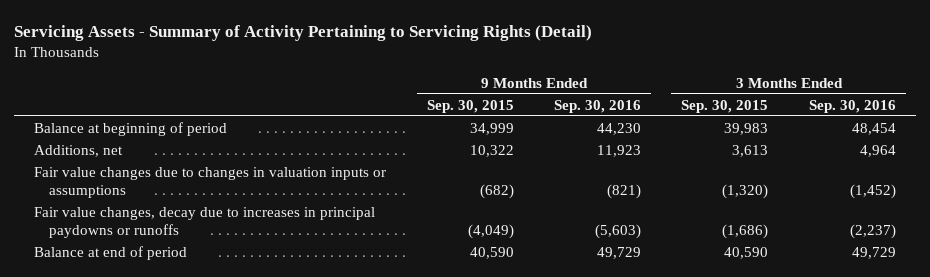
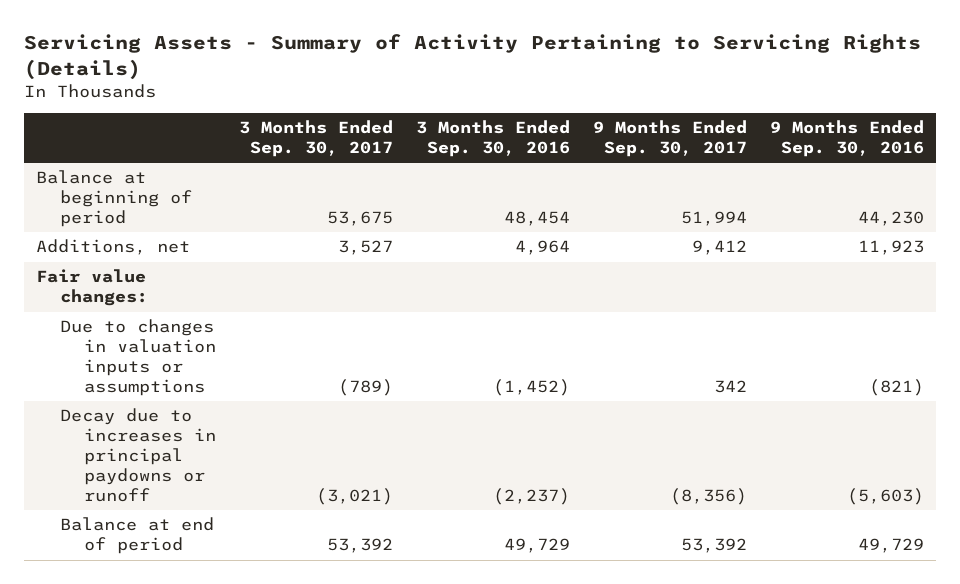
- Servicing Assets - Summary of Activity Pertaining to Servicing Rights (Detail)
+ Servicing Assets - Summary of Activity Pertaining to Servicing Rights (Details)
- | 9 Months Ended Sep. 30, 2015 | 9 Months Ended Sep. 30, 2016 | 3 Months Ended Sep. 30, 2015 | 3 Months Ended Sep. 30, 2016
+ | 3 Months Ended Sep. 30, 2017 | 3 Months Ended Sep. 30, 2016 | 9 Months Ended Sep. 30, 2017 | 9 Months Ended Sep. 30, 2016
- Fair value changes due to changes in valuation inputs or assumptions | (682) | (821) | (1,320) | (1,452)
- Fair value changes, decay due to increases in principal paydowns or runoffs | (4,049) | (5,603) | (1,686) | (2,237)
+ Fair value changes:
+ Due to changes in valuation inputs or assumptions | (789) | (1,452) | 342 | (821)
+ Decay due to increases in principal paydowns or runoff | (3,021) | (2,237) | (8,356) | (5,603)

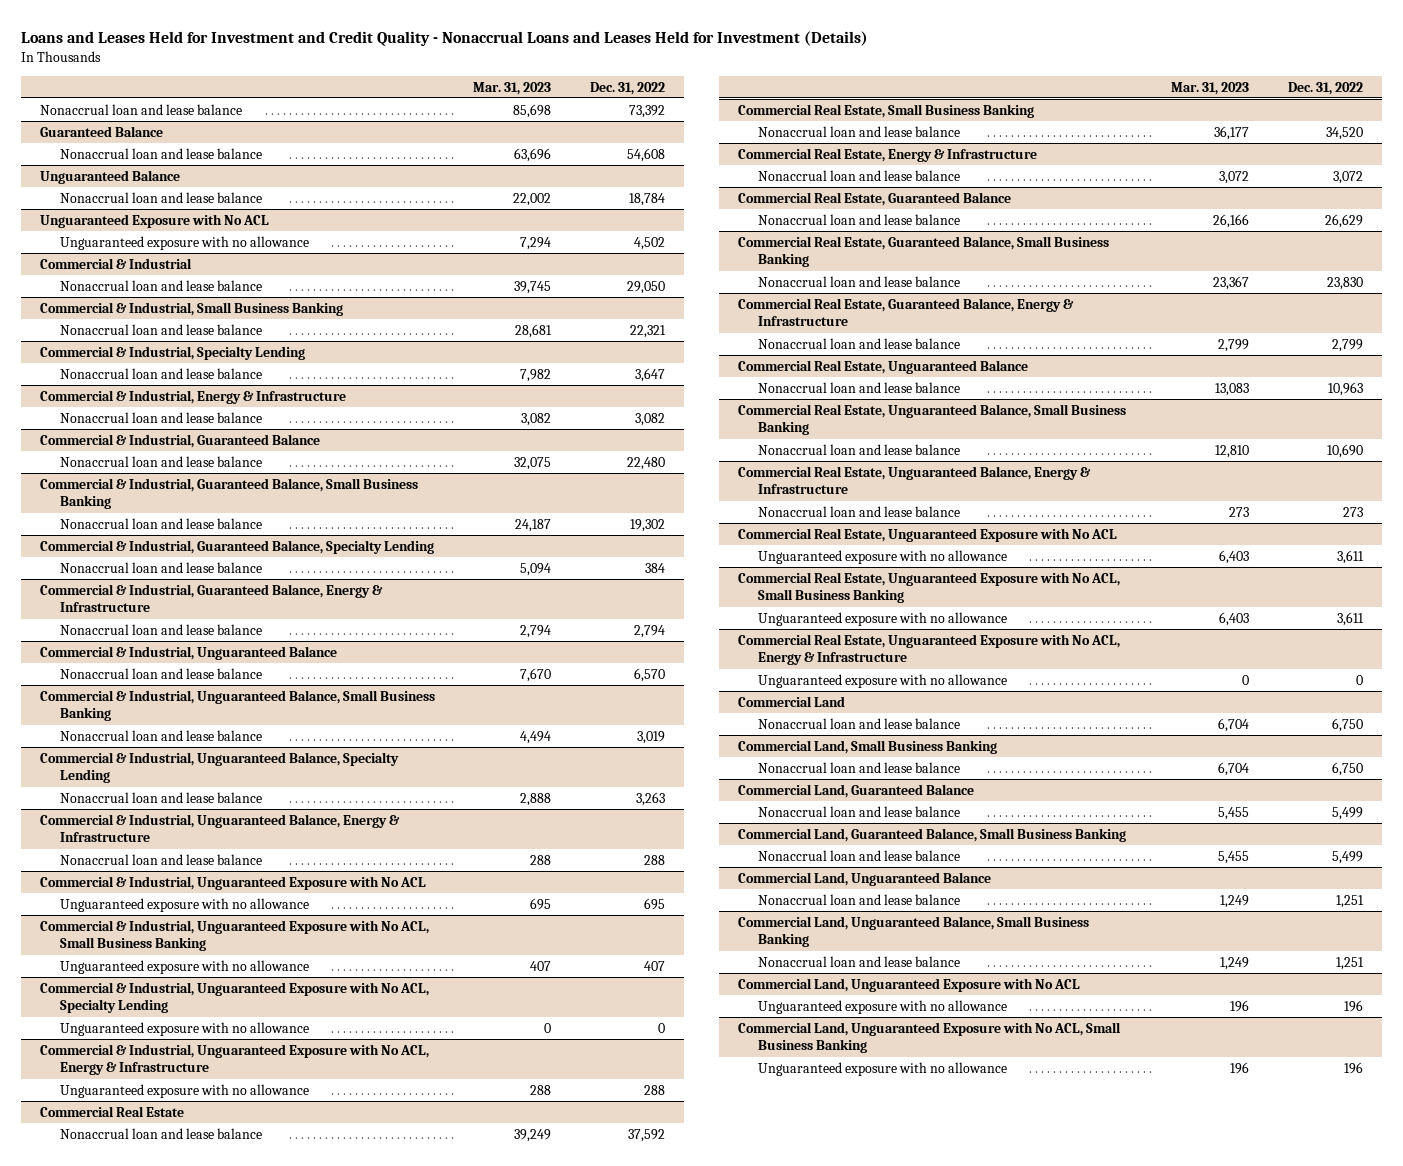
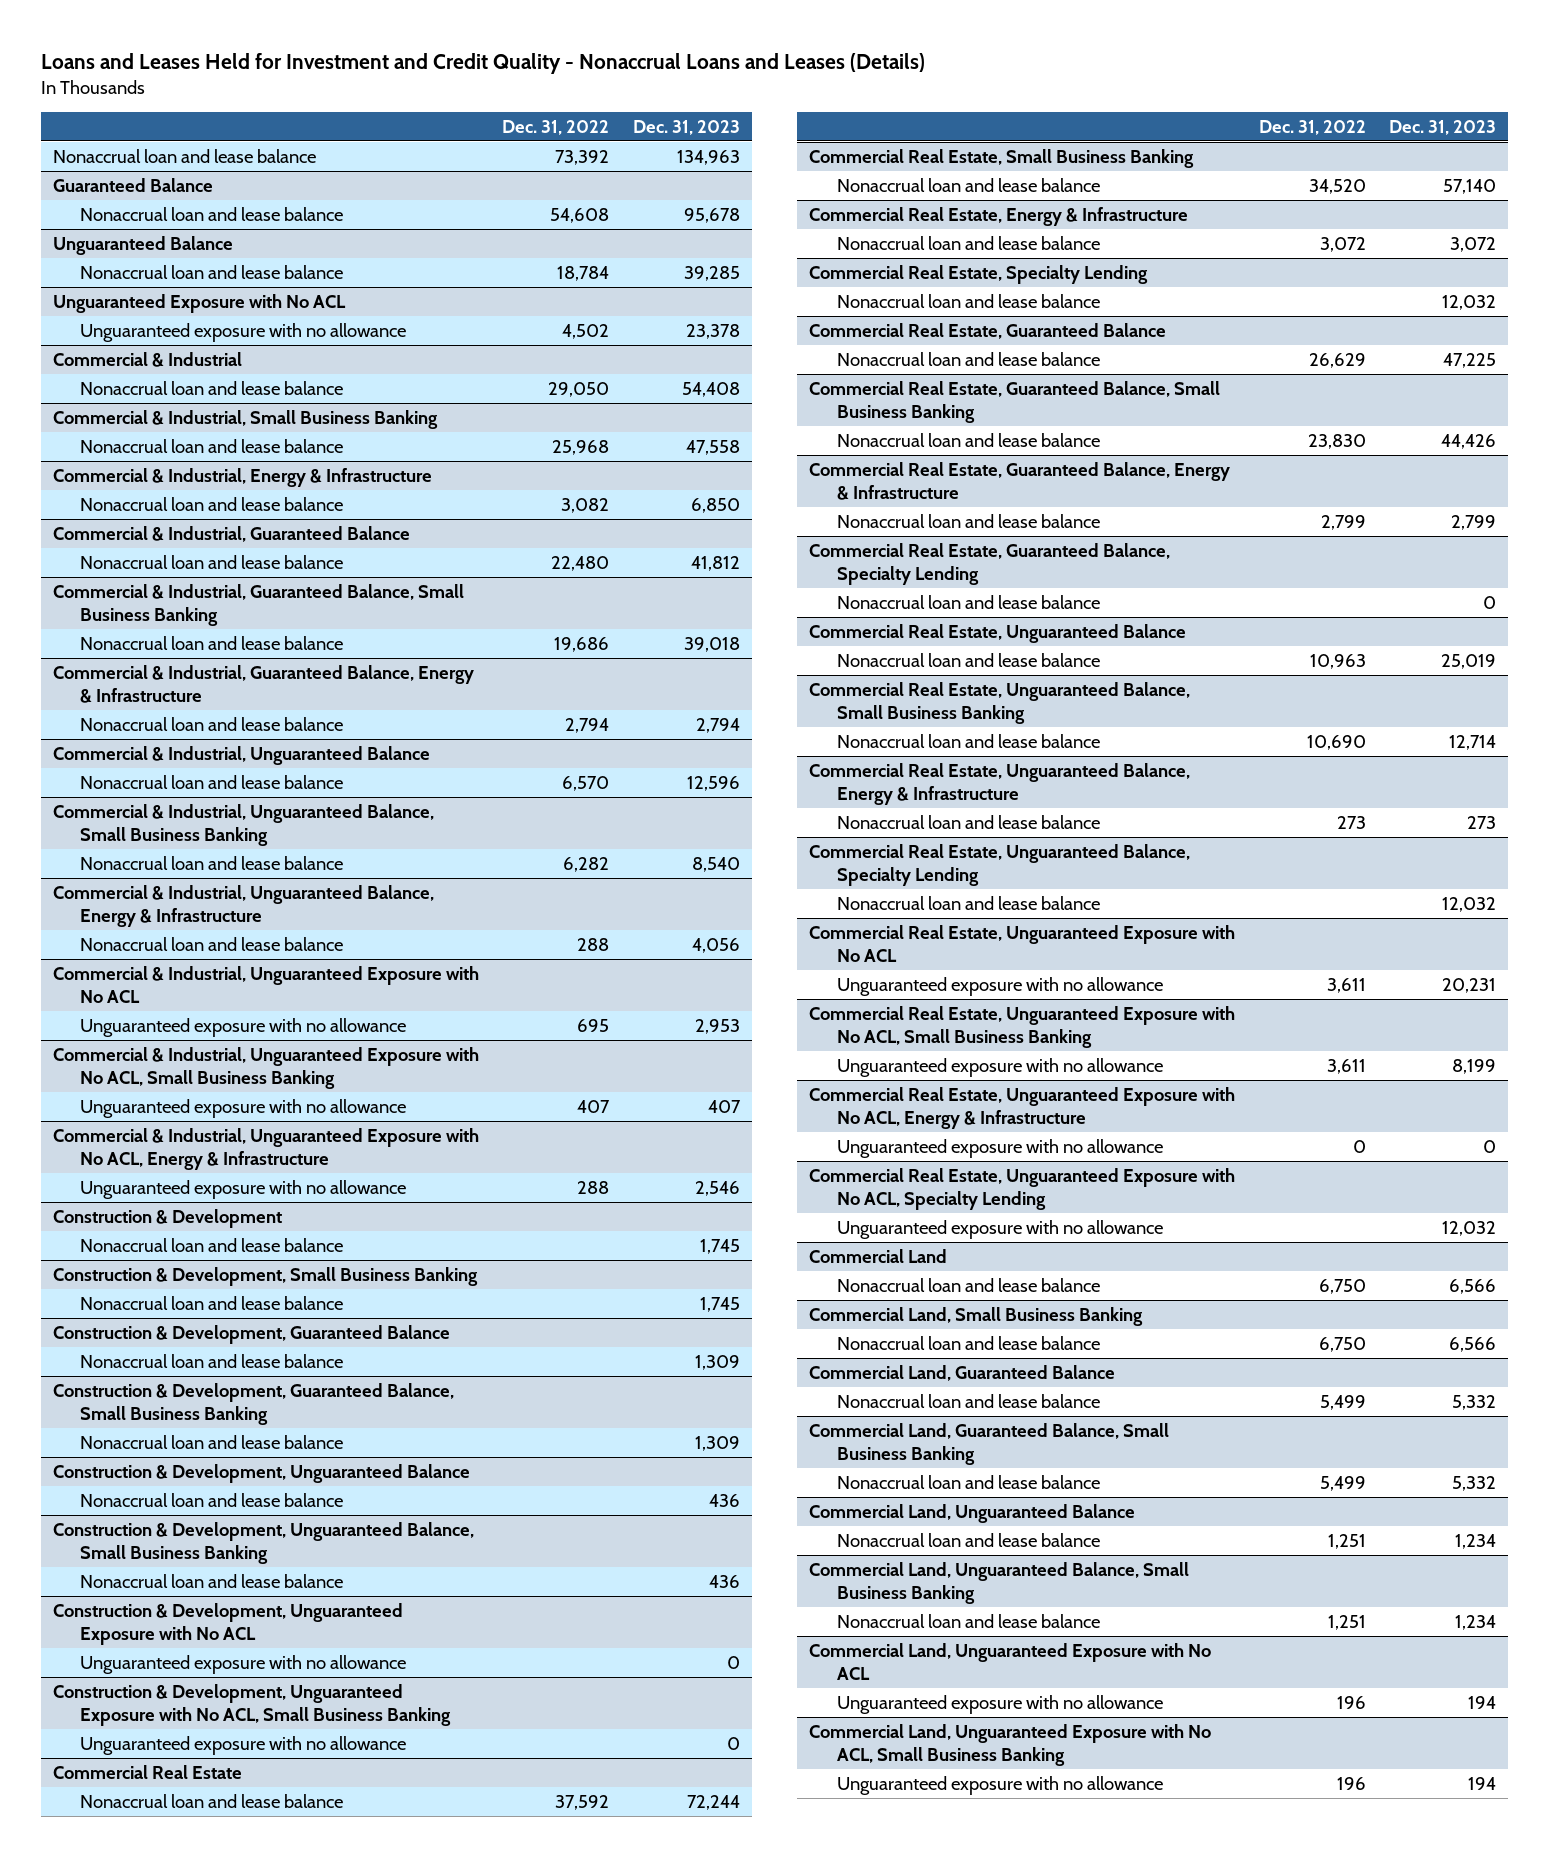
- Loans and Leases Held for Investment and Credit Quality - Nonaccrual Loans and Leases Held for Investment (Details)
+ Loans and Leases Held for Investment and Credit Quality - Nonaccrual Loans and Leases (Details)
- | Mar. 31, 2023 | Dec. 31, 2022
+ | Dec. 31, 2022 | Dec. 31, 2023
@ Commercial & Industrial, Small Business Banking
- Nonaccrual loan and lease balance | 28,681 | 22,321
- Commercial & Industrial, Specialty Lending
- Nonaccrual loan and lease balance | 7,982 | 3,647
@ Commercial & Industrial, Small Business Banking
+ Nonaccrual loan and lease balance | 25,968 | 47,558
@ Commercial & Industrial, Guaranteed Balance, Small Business Banking
- Nonaccrual loan and lease balance | 24,187 | 19,302
- Commercial & Industrial, Guaranteed Balance, Specialty Lending
- Nonaccrual loan and lease balance | 5,094 | 384
@ Commercial & Industrial, Guaranteed Balance, Small Business Banking
+ Nonaccrual loan and lease balance | 19,686 | 39,018
@ Commercial & Industrial, Unguaranteed Balance, Small Business Banking
- Nonaccrual loan and lease balance | 4,494 | 3,019
- Commercial & Industrial, Unguaranteed Balance, Specialty Lending
- Nonaccrual loan and lease balance | 2,888 | 3,263
@ Commercial & Industrial, Unguaranteed Balance, Small Business Banking
+ Nonaccrual loan and lease balance | 6,282 | 8,540
- Commercial & Industrial, Unguaranteed Exposure with No ACL, Specialty Lending
- Unguaranteed exposure with no allowance | 0 | 0
+ Construction & Development
+ Nonaccrual loan and lease balance | | 1,745
+ Construction & Development, Small Business Banking
+ Nonaccrual loan and lease balance | | 1,745
+ Construction & Development, Guaranteed Balance
+ Nonaccrual loan and lease balance | | 1,309
+ Construction & Development, Guaranteed Balance, Small Business Banking
+ Nonaccrual loan and lease balance | | 1,309
+ Construction & Development, Unguaranteed Balance
+ Nonaccrual loan and lease balance | | 436
+ Construction & Development, Unguaranteed Balance, Small Business Banking
+ Nonaccrual loan and lease balance | | 436
+ Construction & Development, Unguaranteed Exposure with No ACL
+ Unguaranteed exposure with no allowance | | 0
+ Construction & Development, Unguaranteed Exposure with No ACL, Small Business Banking
+ Unguaranteed exposure with no allowance | | 0
+ Commercial Real Estate, Specialty Lending
+ Nonaccrual loan and lease balance | | 12,032
+ Commercial Real Estate, Guaranteed Balance, Specialty Lending
+ Nonaccrual loan and lease balance | | 0
+ Commercial Real Estate, Unguaranteed Balance, Specialty Lending
+ Nonaccrual loan and lease balance | | 12,032
+ Commercial Real Estate, Unguaranteed Exposure with No ACL, Specialty Lending
+ Unguaranteed exposure with no allowance | | 12,032

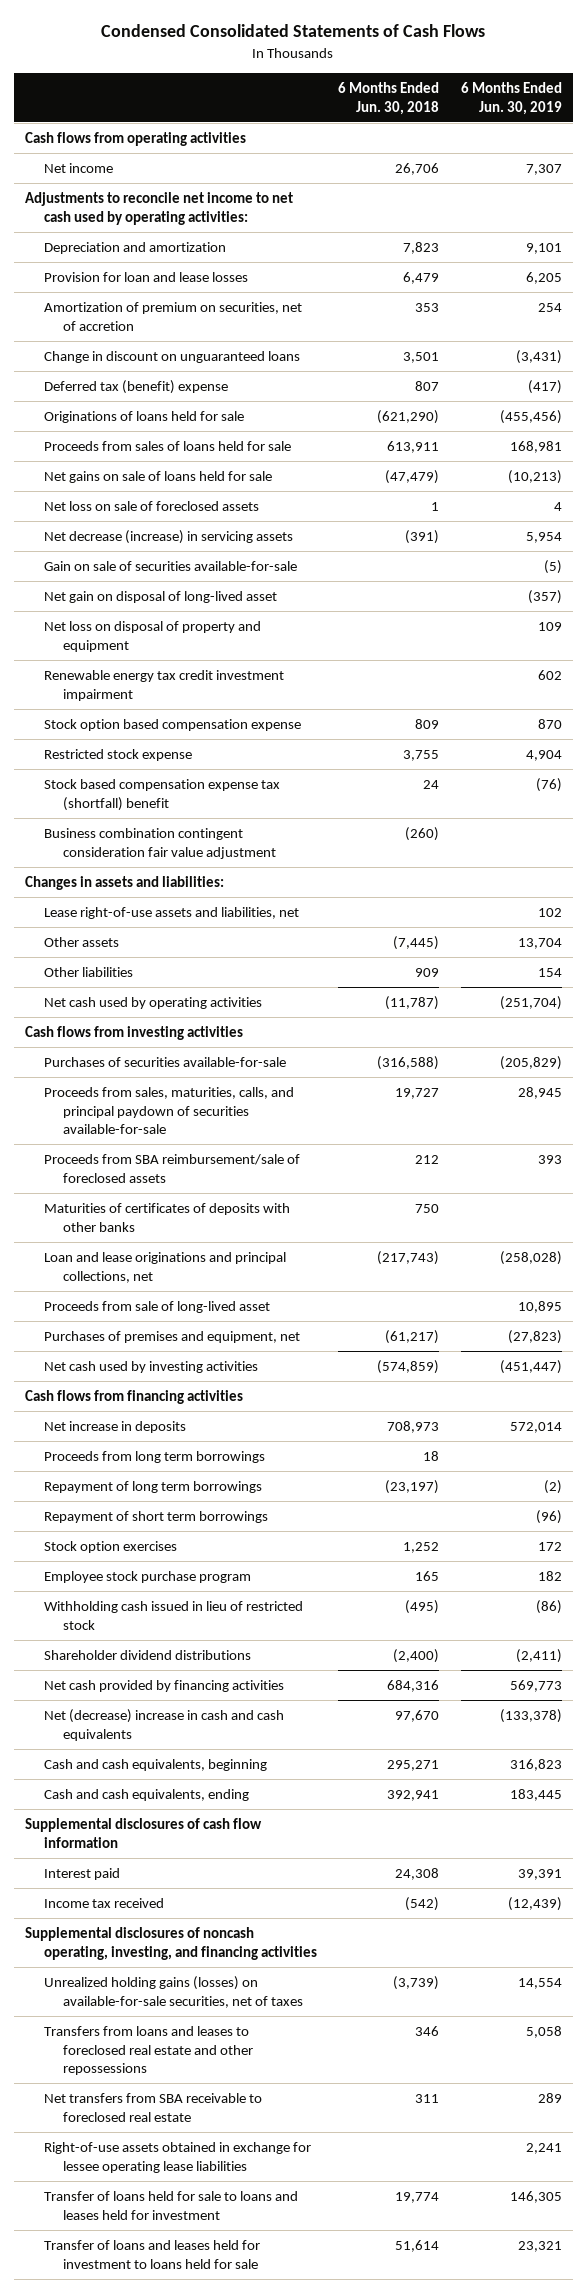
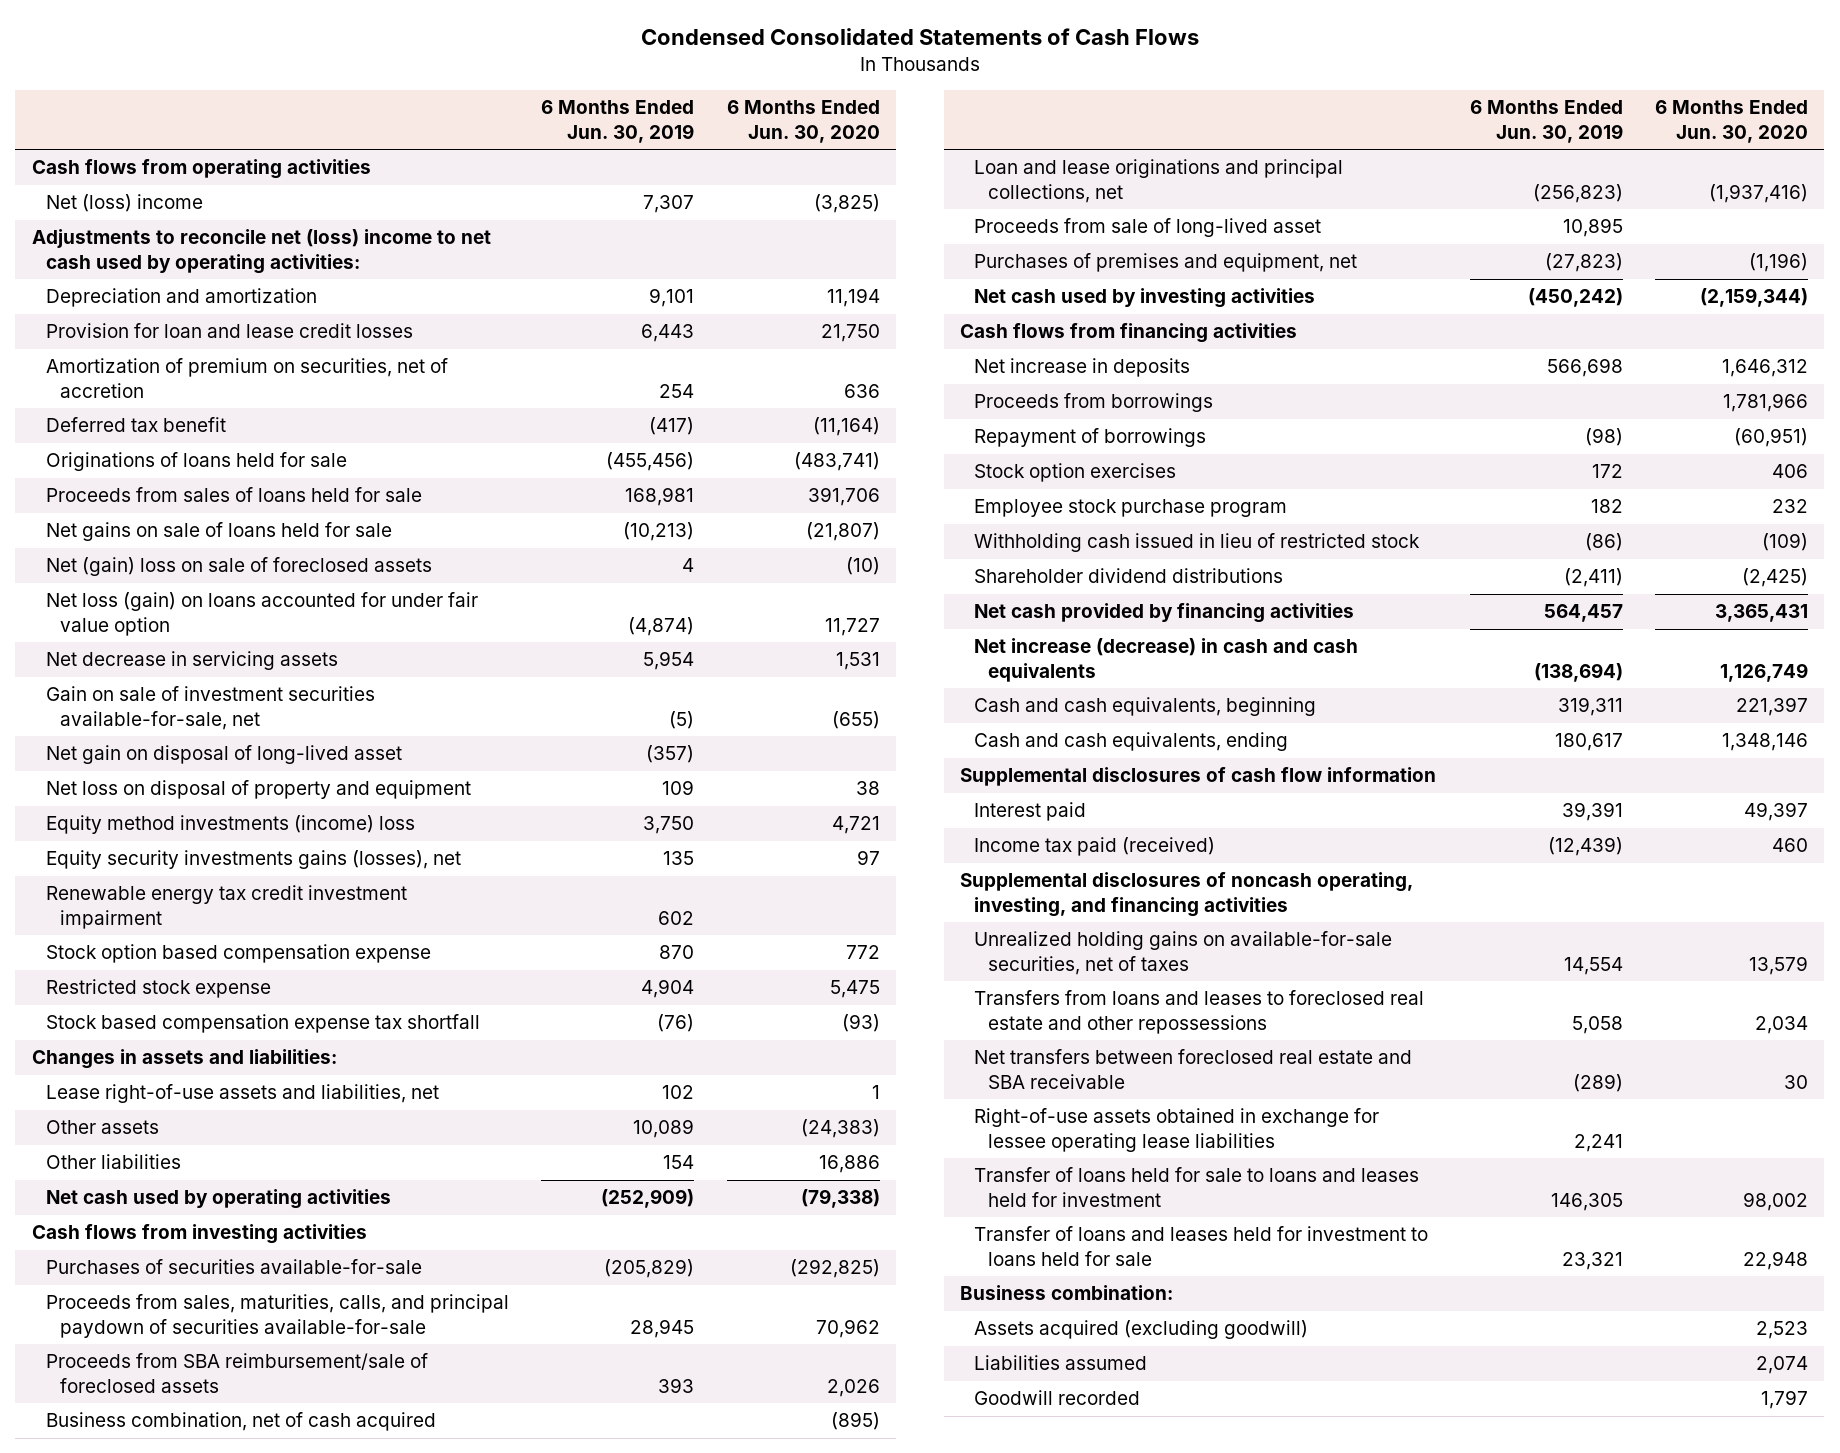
- | 6 Months Ended Jun. 30, 2018 | 6 Months Ended Jun. 30, 2019
+ | 6 Months Ended Jun. 30, 2019 | 6 Months Ended Jun. 30, 2020
- Net income | 26,706 | 7,307
- Adjustments to reconcile net income to net cash used by operating activities:
+ Net (loss) income | 7,307 | (3,825)
+ Adjustments to reconcile net (loss) income to net cash used by operating activities:
- Provision for loan and lease losses | 6,479 | 6,205
+ Provision for loan and lease credit losses | 6,443 | 21,750
- Change in discount on unguaranteed loans | 3,501 | (3,431)
- Deferred tax (benefit) expense | 807 | (417)
+ Deferred tax benefit | (417) | (11,164)
- Net loss on sale of foreclosed assets | 1 | 4
- Net decrease (increase) in servicing assets | (391) | 5,954
- Gain on sale of securities available-for-sale | | (5)
+ Net (gain) loss on sale of foreclosed assets | 4 | (10)
+ Net loss (gain) on loans accounted for under fair value option | (4,874) | 11,727
+ Net decrease in servicing assets | 5,954 | 1,531
+ Gain on sale of investment securities available-for-sale, net | (5) | (655)
+ Equity method investments (income) loss | 3,750 | 4,721
+ Equity security investments gains (losses), net | 135 | 97
- Stock based compensation expense tax (shortfall) benefit | 24 | (76)
- Business combination contingent consideration fair value adjustment | (260) |
+ Stock based compensation expense tax shortfall | (76) | (93)
- Other assets | (7,445) | 13,704
+ Other assets | 10,089 | (24,383)
- Net cash used by operating activities | (11,787) | (251,704)
+ Net cash used by operating activities | (252,909) | (79,338)
- Maturities of certificates of deposits with other banks | 750 |
- Loan and lease originations and principal collections, net | (217,743) | (258,028)
+ Business combination, net of cash acquired | | (895)
+ Loan and lease originations and principal collections, net | (256,823) | (1,937,416)
- Net cash used by investing activities | (574,859) | (451,447)
+ Net cash used by investing activities | (450,242) | (2,159,344)
- Net increase in deposits | 708,973 | 572,014
- Proceeds from long term borrowings | 18 |
- Repayment of long term borrowings | (23,197) | (2)
- Repayment of short term borrowings | | (96)
+ Net increase in deposits | 566,698 | 1,646,312
+ Proceeds from borrowings | | 1,781,966
+ Repayment of borrowings | (98) | (60,951)
- Net cash provided by financing activities | 684,316 | 569,773
- Net (decrease) increase in cash and cash equivalents | 97,670 | (133,378)
- Cash and cash equivalents, beginning | 295,271 | 316,823
- Cash and cash equivalents, ending | 392,941 | 183,445
+ Net cash provided by financing activities | 564,457 | 3,365,431
+ Net increase (decrease) in cash and cash equivalents | (138,694) | 1,126,749
+ Cash and cash equivalents, beginning | 319,311 | 221,397
+ Cash and cash equivalents, ending | 180,617 | 1,348,146
- Income tax received | (542) | (12,439)
+ Income tax paid (received) | (12,439) | 460
- Unrealized holding gains (losses) on available-for-sale securities, net of taxes | (3,739) | 14,554
+ Unrealized holding gains on available-for-sale securities, net of taxes | 14,554 | 13,579
- Net transfers from SBA receivable to foreclosed real estate | 311 | 289
+ Net transfers between foreclosed real estate and SBA receivable | (289) | 30
+ Business combination:
+ Assets acquired (excluding goodwill) | | 2,523
+ Liabilities assumed | | 2,074
+ Goodwill recorded | | 1,797

